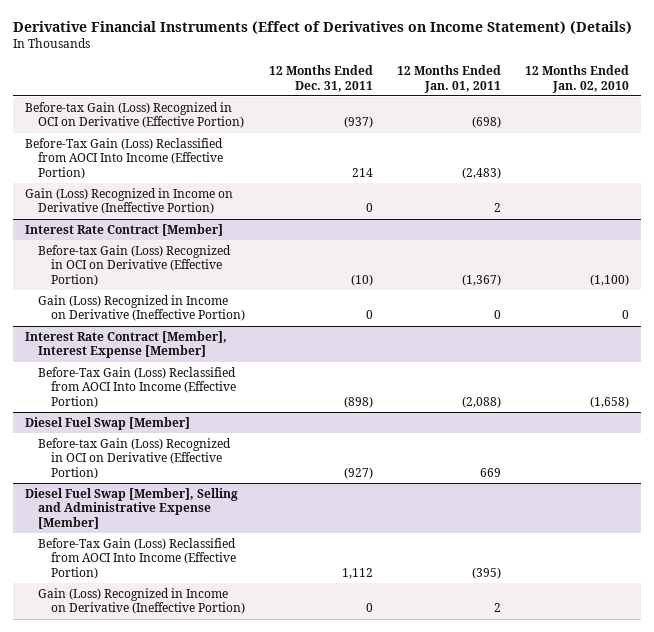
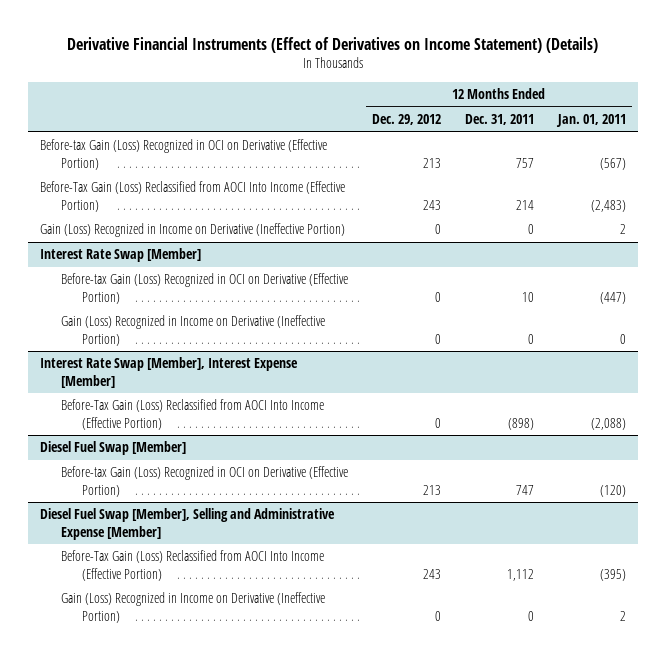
- | 12 Months Ended Dec. 31, 2011 | 12 Months Ended Jan. 01, 2011 | 12 Months Ended Jan. 02, 2010
+ | 12 Months Ended Dec. 29, 2012 | 12 Months Ended Dec. 31, 2011 | 12 Months Ended Jan. 01, 2011
- Before-tax Gain (Loss) Recognized in OCI on Derivative (Effective Portion) | (937) | (698) |
+ Before-tax Gain (Loss) Recognized in OCI on Derivative (Effective Portion) | 213 | 757 | (567)
- Interest Rate Contract [Member]
- Before-tax Gain (Loss) Recognized in OCI on Derivative (Effective Portion) | (10) | (1,367) | (1,100)
+ Interest Rate Swap [Member]
+ Before-tax Gain (Loss) Recognized in OCI on Derivative (Effective Portion) | 0 | 10 | (447)
- Interest Rate Contract [Member], Interest Expense [Member]
+ Interest Rate Swap [Member], Interest Expense [Member]
@ Diesel Fuel Swap [Member]
- Before-tax Gain (Loss) Recognized in OCI on Derivative (Effective Portion) | (927) | 669 |
+ Before-tax Gain (Loss) Recognized in OCI on Derivative (Effective Portion) | 213 | 747 | (120)

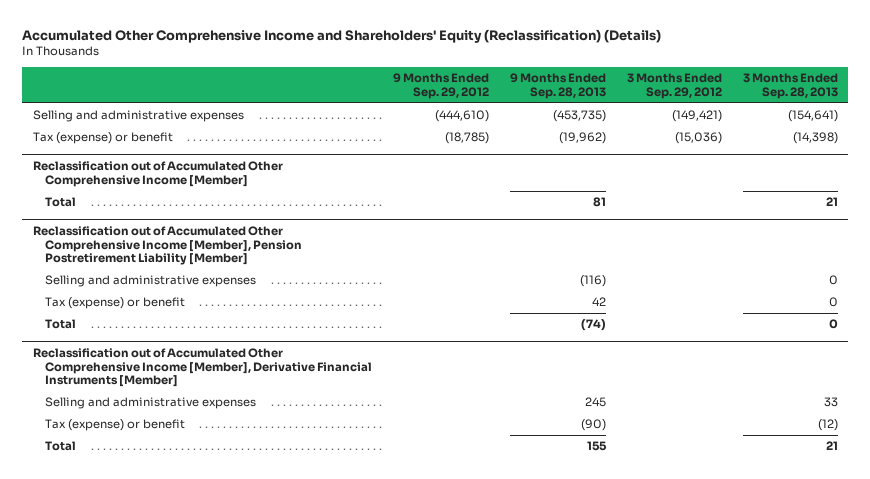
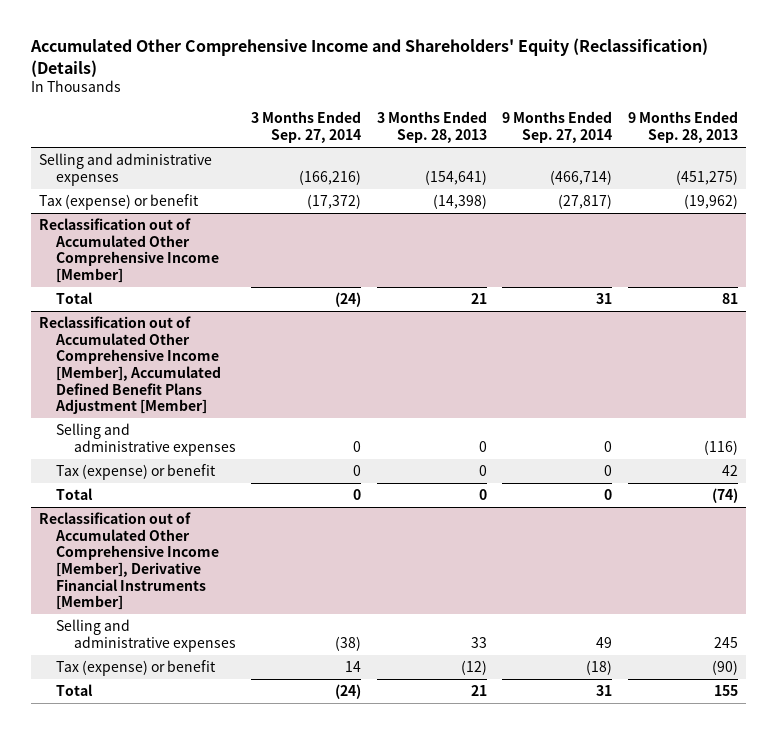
- | 9 Months Ended Sep. 29, 2012 | 9 Months Ended Sep. 28, 2013 | 3 Months Ended Sep. 29, 2012 | 3 Months Ended Sep. 28, 2013
+ | 3 Months Ended Sep. 27, 2014 | 3 Months Ended Sep. 28, 2013 | 9 Months Ended Sep. 27, 2014 | 9 Months Ended Sep. 28, 2013
- Selling and administrative expenses | (444,610) | (453,735) | (149,421) | (154,641)
+ Selling and administrative expenses | (166,216) | (154,641) | (466,714) | (451,275)
- Reclassification out of Accumulated Other Comprehensive Income [Member], Pension Postretirement Liability [Member]
+ Reclassification out of Accumulated Other Comprehensive Income [Member], Accumulated Defined Benefit Plans Adjustment [Member]

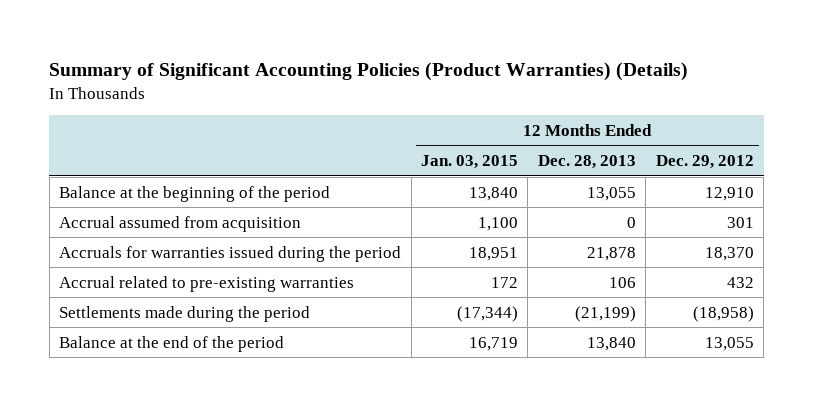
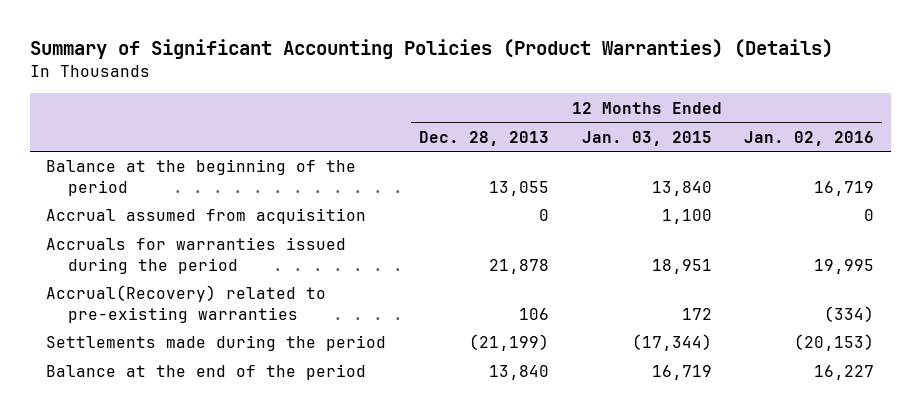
- | 12 Months Ended Jan. 03, 2015 | 12 Months Ended Dec. 28, 2013 | 12 Months Ended Dec. 29, 2012
+ | 12 Months Ended Dec. 28, 2013 | 12 Months Ended Jan. 03, 2015 | 12 Months Ended Jan. 02, 2016
- Accrual related to pre-existing warranties | 172 | 106 | 432
+ Accrual(Recovery) related to pre-existing warranties | 106 | 172 | (334)

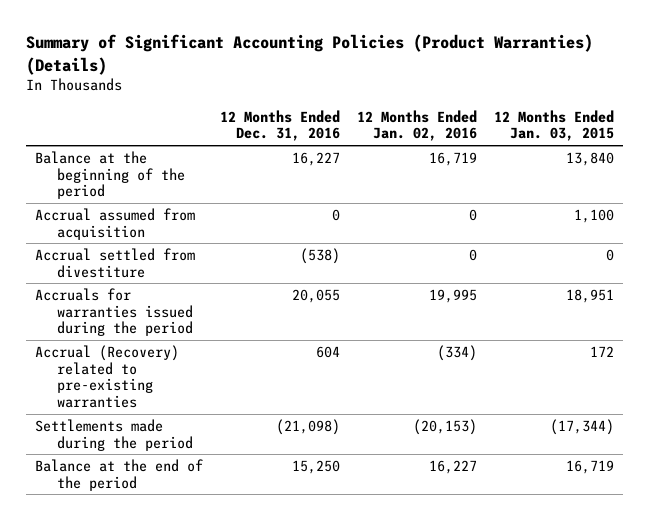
- | 12 Months Ended Dec. 28, 2013 | 12 Months Ended Jan. 03, 2015 | 12 Months Ended Jan. 02, 2016
+ | 12 Months Ended Dec. 31, 2016 | 12 Months Ended Jan. 02, 2016 | 12 Months Ended Jan. 03, 2015
+ Accrual settled from divestiture | (538) | 0 | 0
- Accrual(Recovery) related to pre-existing warranties | 106 | 172 | (334)
+ Accrual (Recovery) related to pre-existing warranties | 604 | (334) | 172

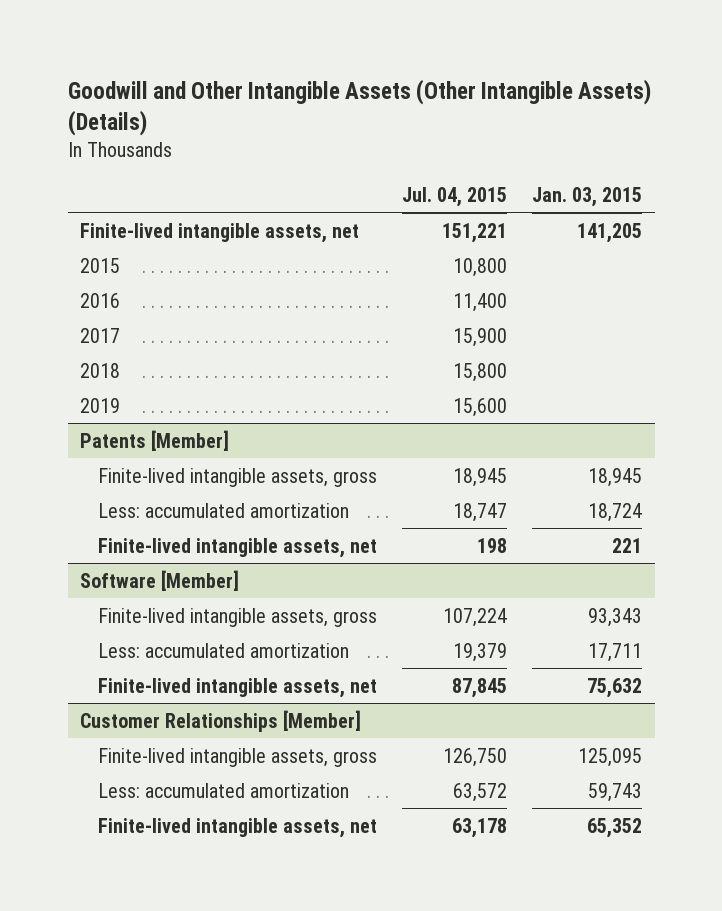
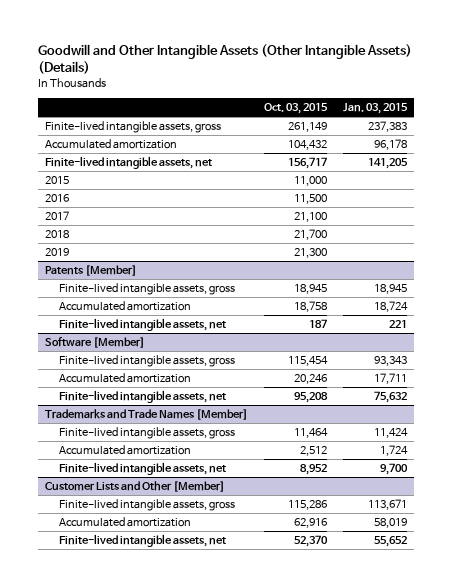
- | Jul. 04, 2015 | Jan. 03, 2015
+ | Oct. 03, 2015 | Jan. 03, 2015
+ Finite-lived intangible assets, gross | 261,149 | 237,383
+ Accumulated amortization | 104,432 | 96,178
@ Patents [Member]
- Less: accumulated amortization | 18,747 | 18,724
+ Accumulated amortization | 18,758 | 18,724
@ Software [Member]
- Less: accumulated amortization | 19,379 | 17,711
+ Accumulated amortization | 20,246 | 17,711
- Customer Relationships [Member]
- Finite-lived intangible assets, gross | 126,750 | 125,095
- Less: accumulated amortization | 63,572 | 59,743
- Finite-lived intangible assets, net | 63,178 | 65,352
+ Trademarks and Trade Names [Member]
+ Finite-lived intangible assets, gross | 11,464 | 11,424
+ Accumulated amortization | 2,512 | 1,724
+ Finite-lived intangible assets, net | 8,952 | 9,700
+ Customer Lists and Other [Member]
+ Finite-lived intangible assets, gross | 115,286 | 113,671
+ Accumulated amortization | 62,916 | 58,019
+ Finite-lived intangible assets, net | 52,370 | 55,652

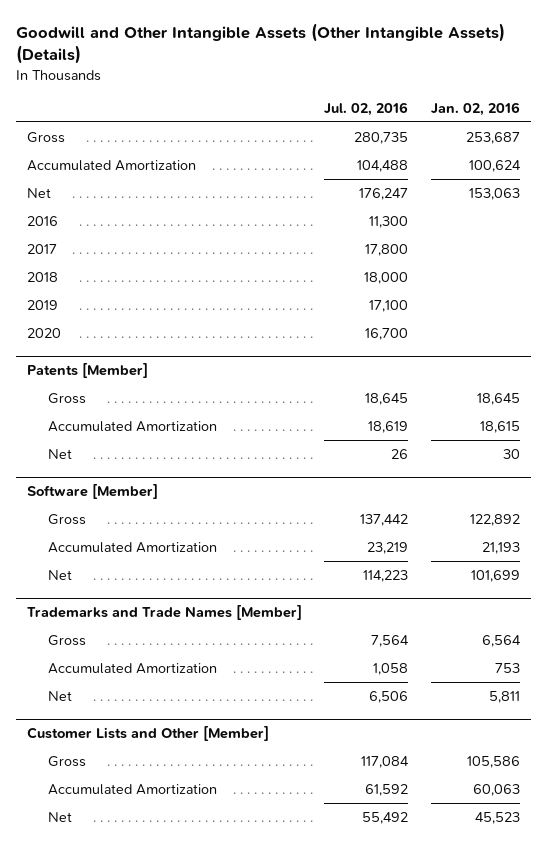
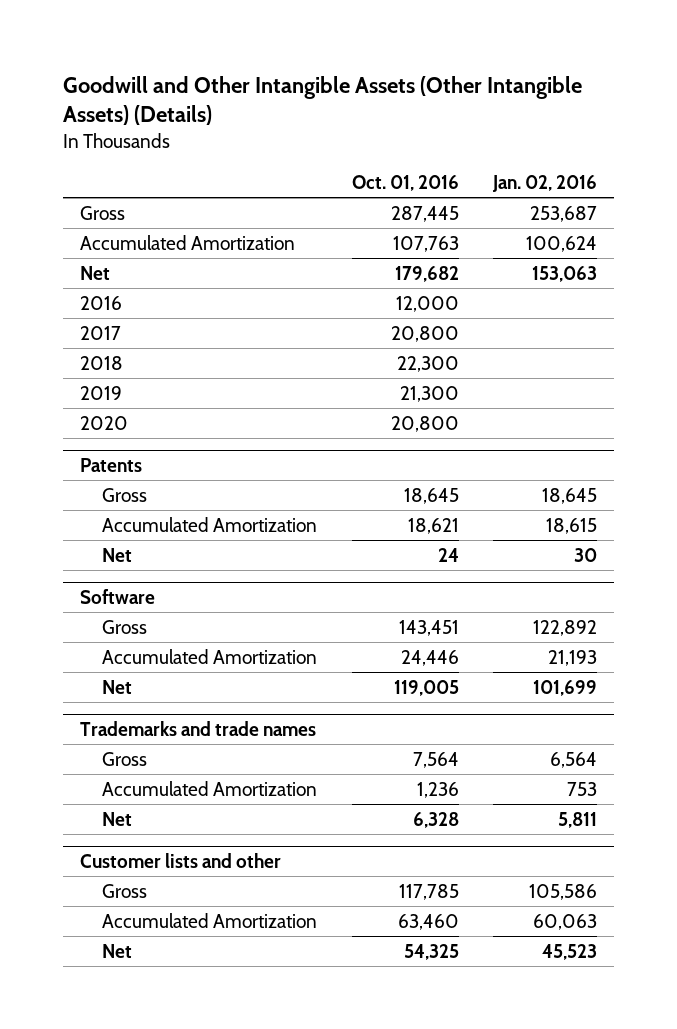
- | Jul. 02, 2016 | Jan. 02, 2016
+ | Oct. 01, 2016 | Jan. 02, 2016
- Patents [Member]
+ Patents
- Software [Member]
+ Software
- Trademarks and Trade Names [Member]
+ Trademarks and trade names
- Customer Lists and Other [Member]
+ Customer lists and other

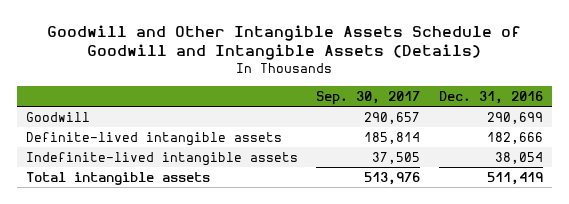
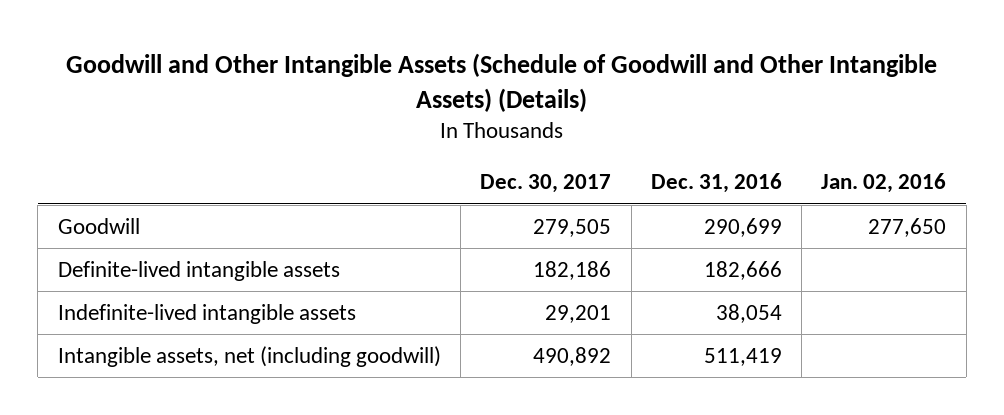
- Goodwill and Other Intangible Assets Schedule of Goodwill and Intangible Assets (Details)
+ Goodwill and Other Intangible Assets (Schedule of Goodwill and Other Intangible Assets) (Details)
- | Sep. 30, 2017 | Dec. 31, 2016
+ | Dec. 30, 2017 | Dec. 31, 2016 | Jan. 02, 2016
- Total intangible assets | 513,976 | 511,419
+ Intangible assets, net (including goodwill) | 490,892 | 511,419 |

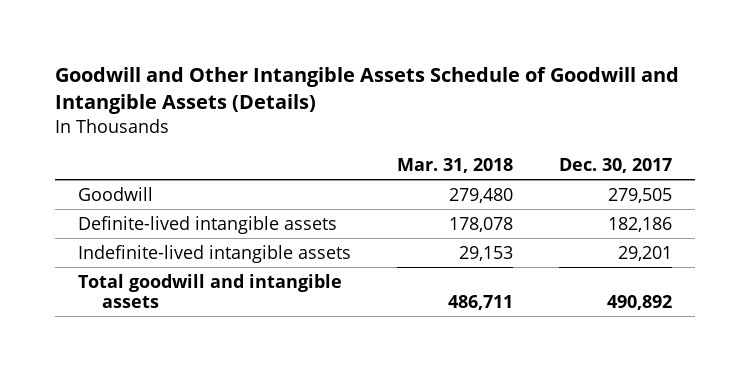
- Goodwill and Other Intangible Assets (Schedule of Goodwill and Other Intangible Assets) (Details)
+ Goodwill and Other Intangible Assets Schedule of Goodwill and Intangible Assets (Details)
- | Dec. 30, 2017 | Dec. 31, 2016 | Jan. 02, 2016
+ | Mar. 31, 2018 | Dec. 30, 2017
- Intangible assets, net (including goodwill) | 490,892 | 511,419 |
+ Total goodwill and intangible assets | 486,711 | 490,892

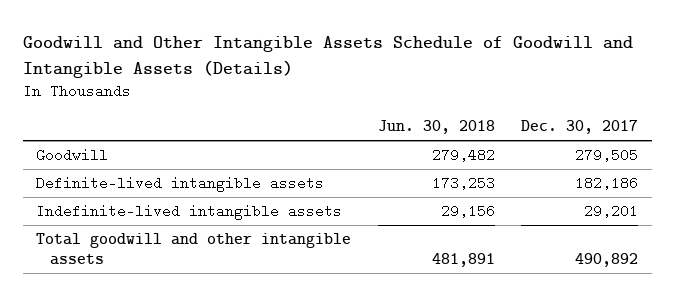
- | Mar. 31, 2018 | Dec. 30, 2017
+ | Jun. 30, 2018 | Dec. 30, 2017
- Total goodwill and intangible assets | 486,711 | 490,892
+ Total goodwill and other intangible assets | 481,891 | 490,892

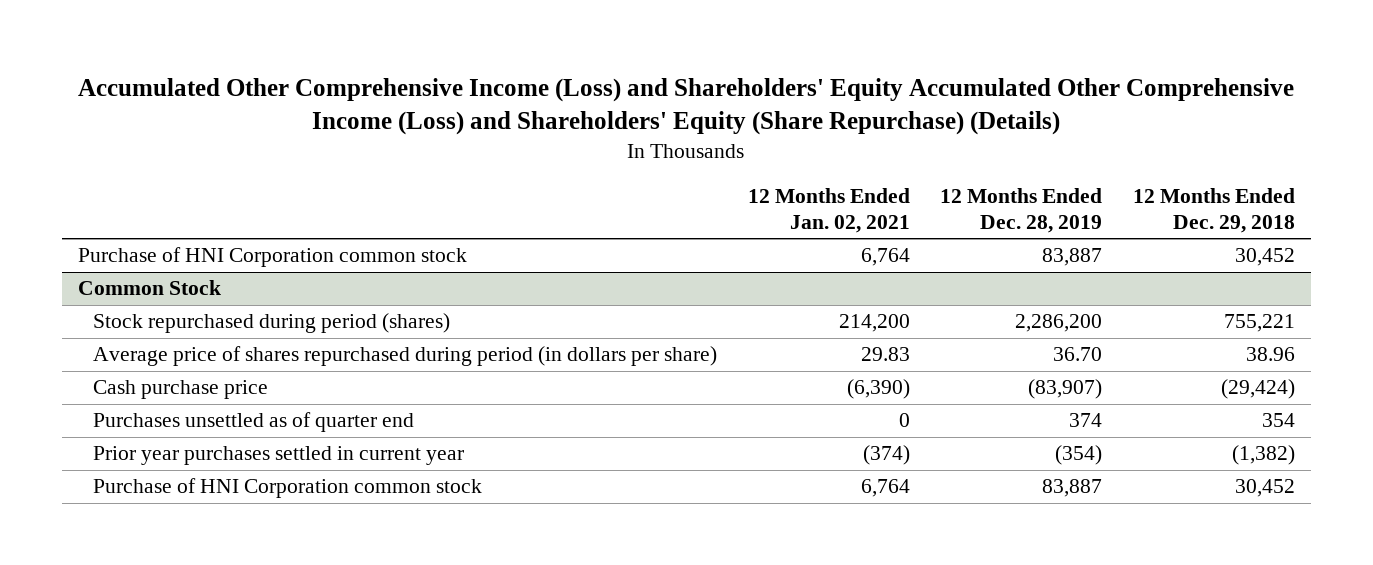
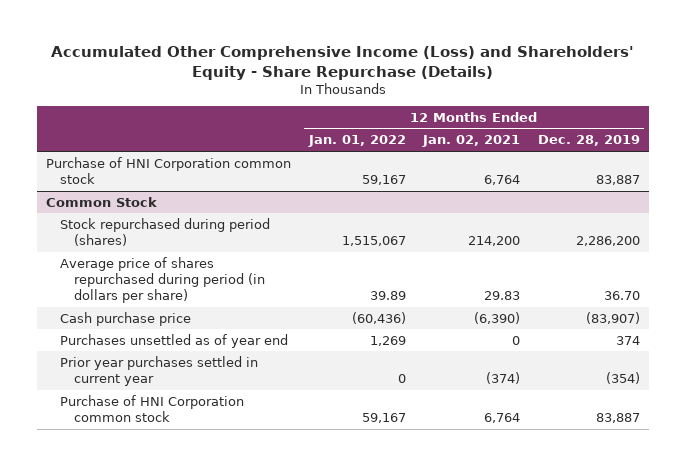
- Accumulated Other Comprehensive Income (Loss) and Shareholders' Equity Accumulated Other Comprehensive Income (Loss) and Shareholders' Equity (Share Repurchase) (Details)
+ Accumulated Other Comprehensive Income (Loss) and Shareholders' Equity - Share Repurchase (Details)
- | 12 Months Ended Jan. 02, 2021 | 12 Months Ended Dec. 28, 2019 | 12 Months Ended Dec. 29, 2018
+ | 12 Months Ended Jan. 01, 2022 | 12 Months Ended Jan. 02, 2021 | 12 Months Ended Dec. 28, 2019
@ Common Stock
- Purchases unsettled as of quarter end | 0 | 374 | 354
+ Purchases unsettled as of year end | 1,269 | 0 | 374

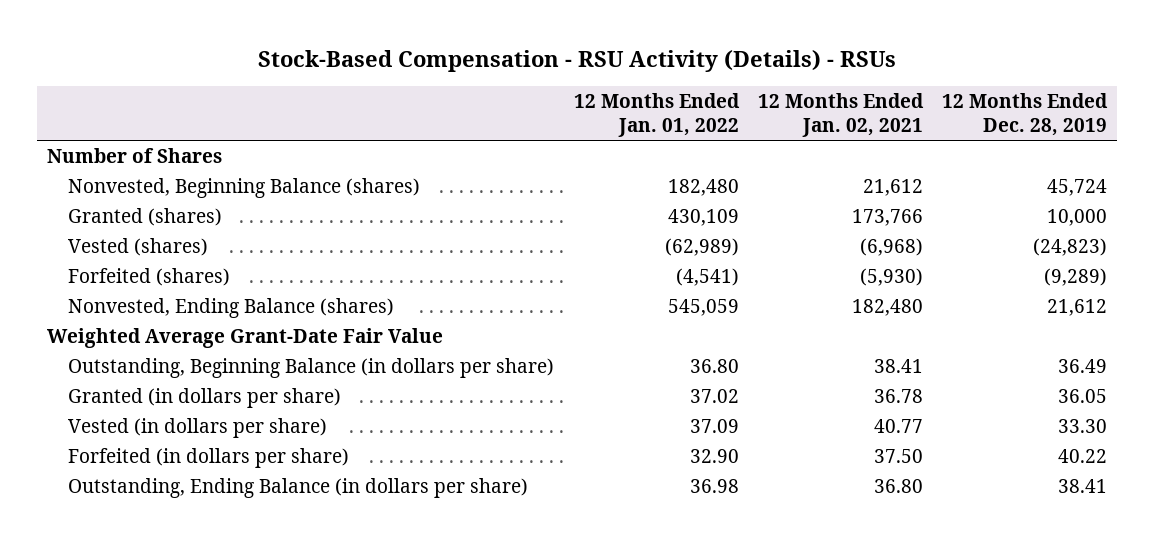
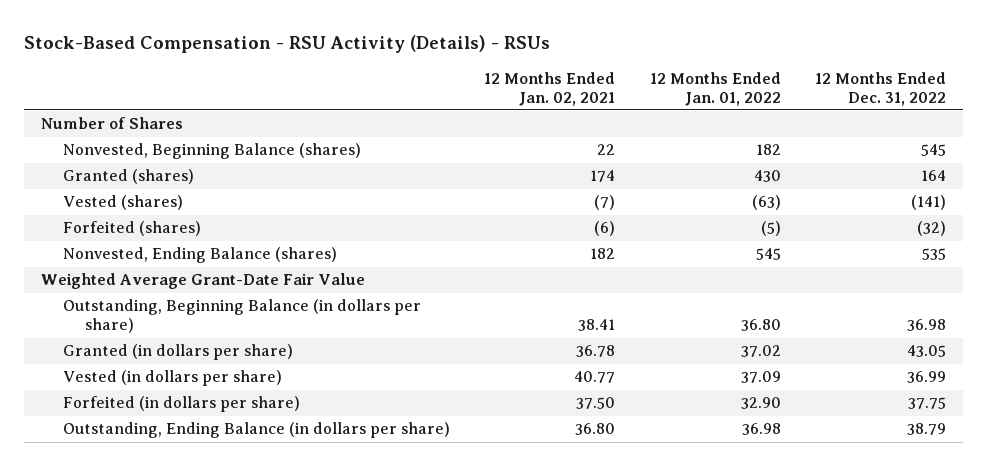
- | 12 Months Ended Jan. 01, 2022 | 12 Months Ended Jan. 02, 2021 | 12 Months Ended Dec. 28, 2019
+ | 12 Months Ended Jan. 02, 2021 | 12 Months Ended Jan. 01, 2022 | 12 Months Ended Dec. 31, 2022
- Nonvested, Beginning Balance (shares) | 182,480 | 21,612 | 45,724
- Granted (shares) | 430,109 | 173,766 | 10,000
- Vested (shares) | (62,989) | (6,968) | (24,823)
- Forfeited (shares) | (4,541) | (5,930) | (9,289)
- Nonvested, Ending Balance (shares) | 545,059 | 182,480 | 21,612
+ Nonvested, Beginning Balance (shares) | 22 | 182 | 545
+ Granted (shares) | 174 | 430 | 164
+ Vested (shares) | (7) | (63) | (141)
+ Forfeited (shares) | (6) | (5) | (32)
+ Nonvested, Ending Balance (shares) | 182 | 545 | 535

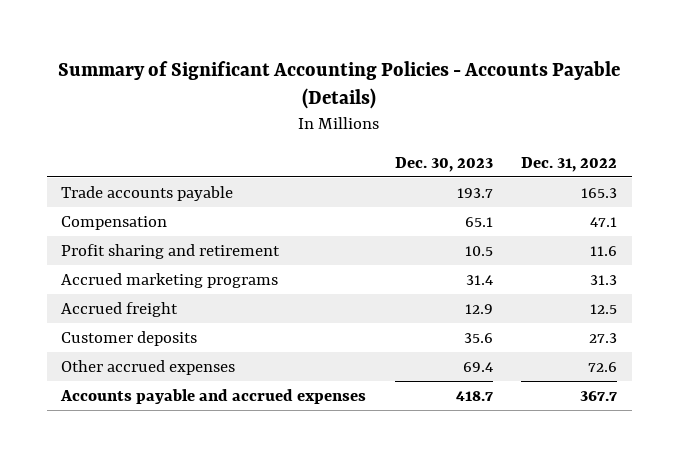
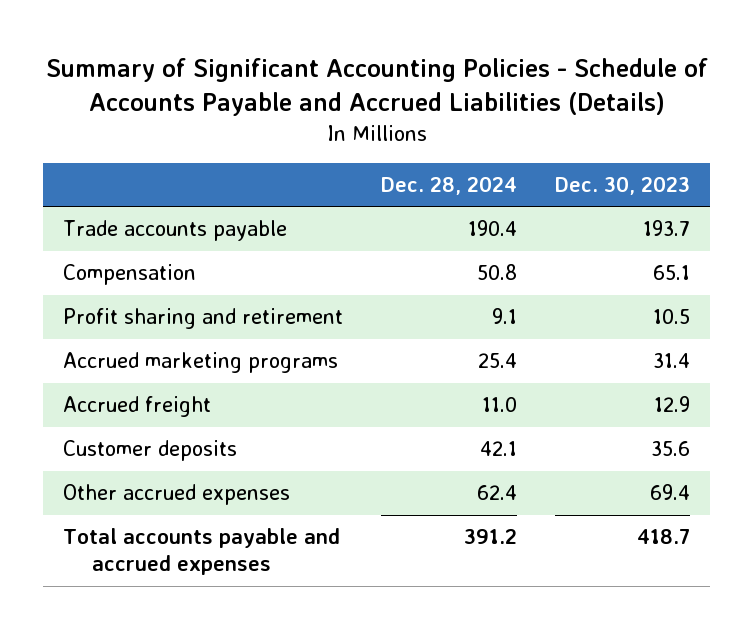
- Summary of Significant Accounting Policies - Accounts Payable (Details)
+ Summary of Significant Accounting Policies - Schedule of Accounts Payable and Accrued Liabilities (Details)
- | Dec. 30, 2023 | Dec. 31, 2022
+ | Dec. 28, 2024 | Dec. 30, 2023
- Accounts payable and accrued expenses | 418.7 | 367.7
+ Total accounts payable and accrued expenses | 391.2 | 418.7

